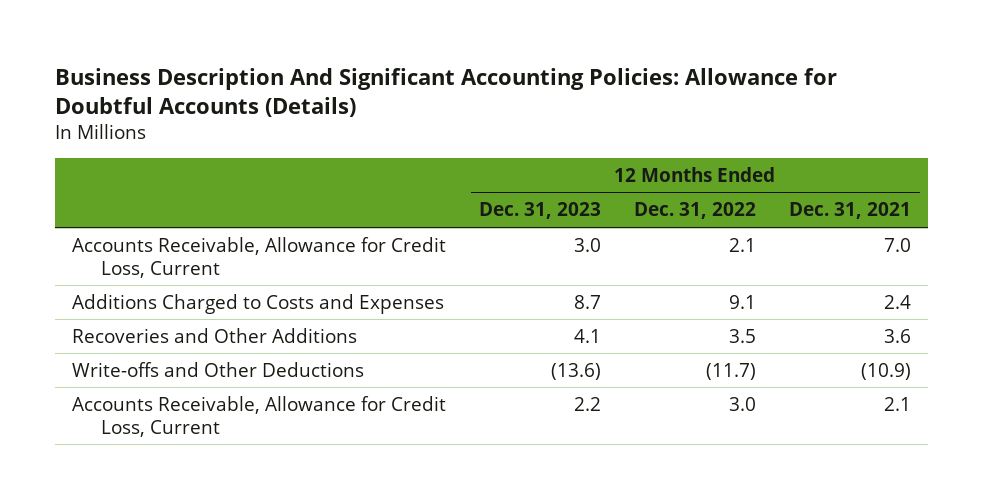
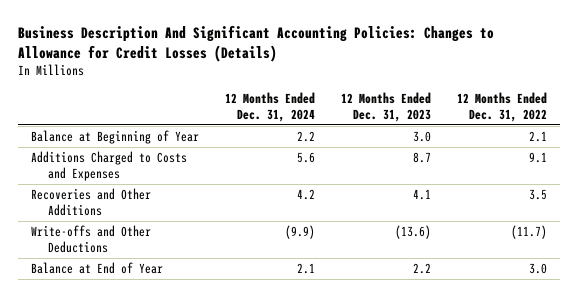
- Business Description And Significant Accounting Policies: Allowance for Doubtful Accounts (Details)
+ Business Description And Significant Accounting Policies: Changes to Allowance for Credit Losses (Details)
- | 12 Months Ended Dec. 31, 2023 | 12 Months Ended Dec. 31, 2022 | 12 Months Ended Dec. 31, 2021
+ | 12 Months Ended Dec. 31, 2024 | 12 Months Ended Dec. 31, 2023 | 12 Months Ended Dec. 31, 2022
- Accounts Receivable, Allowance for Credit Loss, Current | 3.0 | 2.1 | 7.0
+ Balance at Beginning of Year | 2.2 | 3.0 | 2.1
- Accounts Receivable, Allowance for Credit Loss, Current | 2.2 | 3.0 | 2.1
+ Balance at End of Year | 2.1 | 2.2 | 3.0

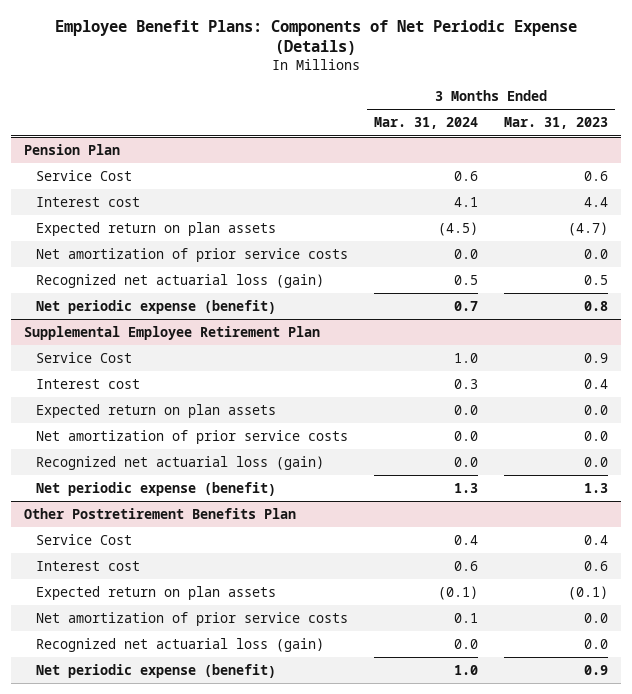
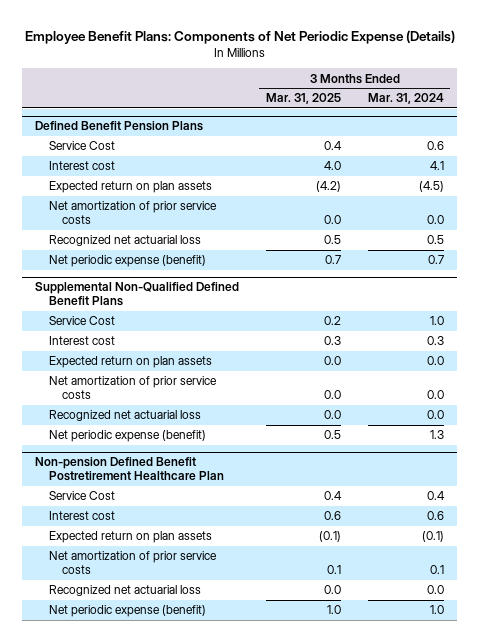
- | 3 Months Ended Mar. 31, 2024 | 3 Months Ended Mar. 31, 2023
+ | 3 Months Ended Mar. 31, 2025 | 3 Months Ended Mar. 31, 2024
- Pension Plan
+ Defined Benefit Pension Plans
- Recognized net actuarial loss (gain) | 0.5 | 0.5
+ Recognized net actuarial loss | 0.5 | 0.5
- Supplemental Employee Retirement Plan
+ Supplemental Non-Qualified Defined Benefit Plans
- Recognized net actuarial loss (gain) | 0.0 | 0.0
+ Recognized net actuarial loss | 0.0 | 0.0
- Other Postretirement Benefits Plan
+ Non-pension Defined Benefit Postretirement Healthcare Plan
- Recognized net actuarial loss (gain) | 0.0 | 0.0
+ Recognized net actuarial loss | 0.0 | 0.0

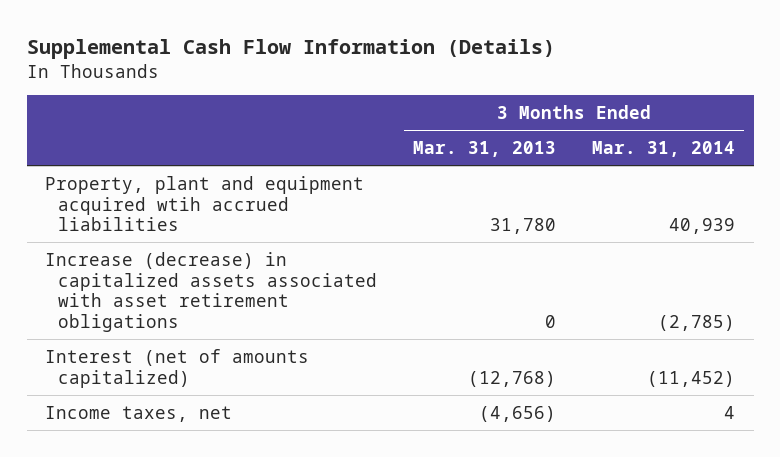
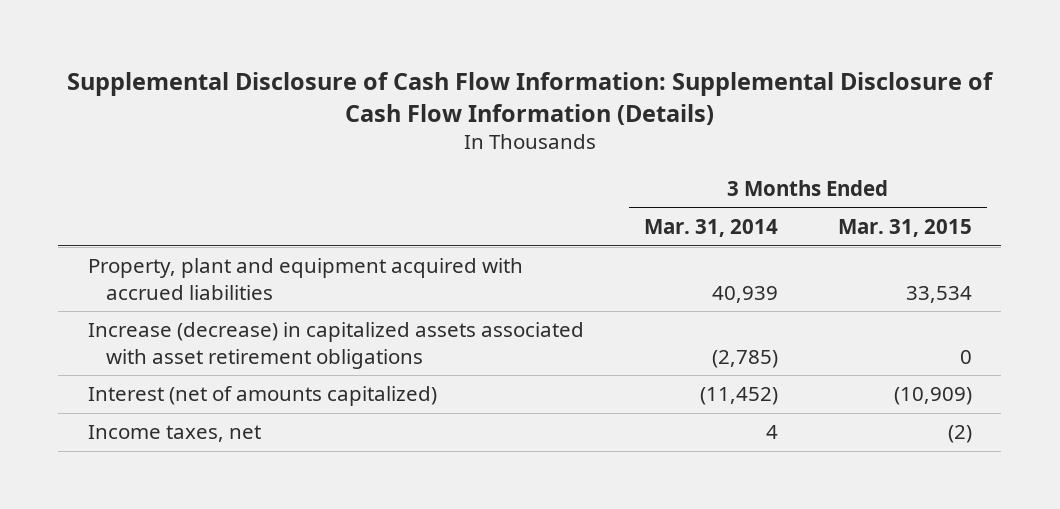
- Supplemental Cash Flow Information (Details)
+ Supplemental Disclosure of Cash Flow Information: Supplemental Disclosure of Cash Flow Information (Details)
- | 3 Months Ended Mar. 31, 2013 | 3 Months Ended Mar. 31, 2014
+ | 3 Months Ended Mar. 31, 2014 | 3 Months Ended Mar. 31, 2015
- Property, plant and equipment acquired wtih accrued liabilities | 31,780 | 40,939
+ Property, plant and equipment acquired with accrued liabilities | 40,939 | 33,534

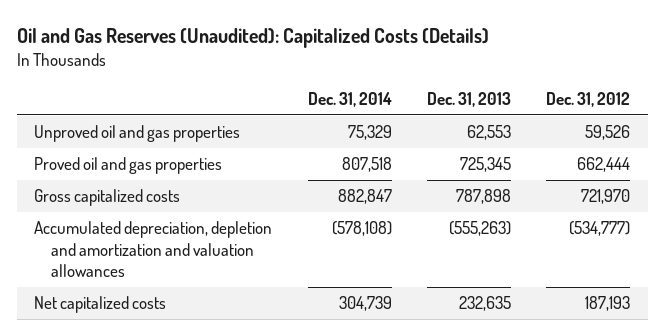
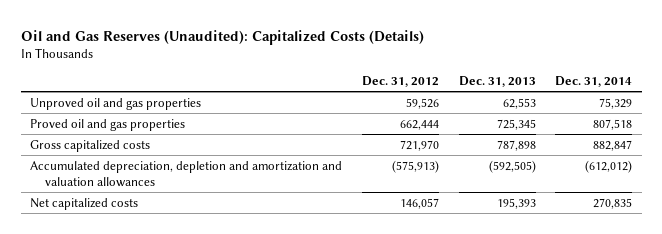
- | Dec. 31, 2014 | Dec. 31, 2013 | Dec. 31, 2012
+ | Dec. 31, 2012 | Dec. 31, 2013 | Dec. 31, 2014
- Accumulated depreciation, depletion and amortization and valuation allowances | (578,108) | (555,263) | (534,777)
- Net capitalized costs | 304,739 | 232,635 | 187,193
+ Accumulated depreciation, depletion and amortization and valuation allowances | (575,913) | (592,505) | (612,012)
+ Net capitalized costs | 146,057 | 195,393 | 270,835

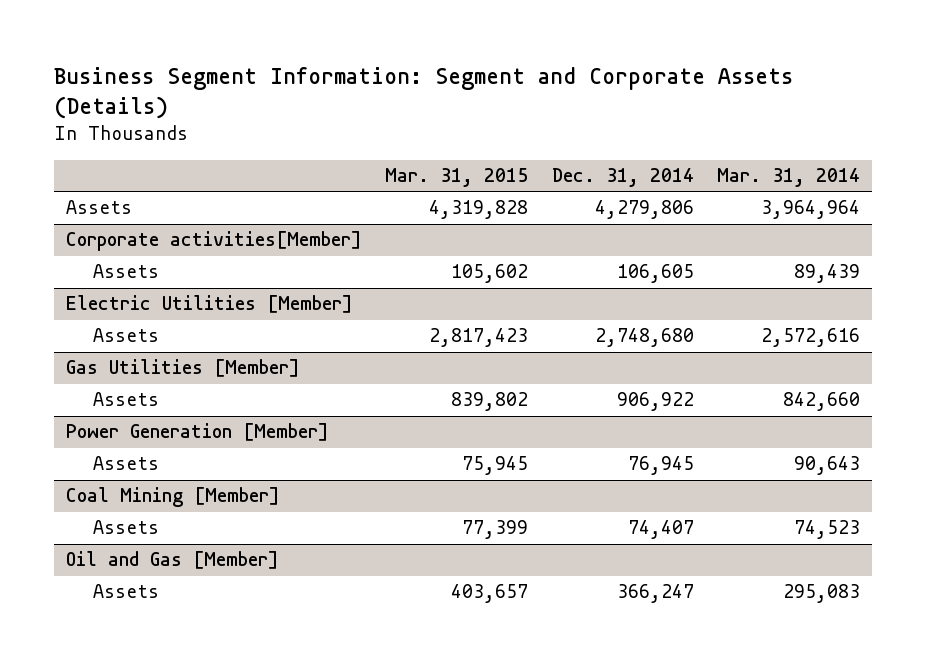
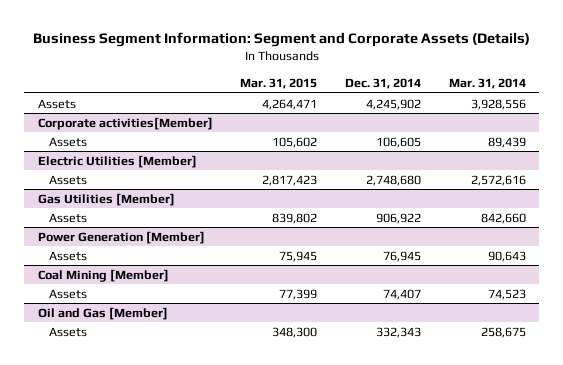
- Assets | 4,319,828 | 4,279,806 | 3,964,964
+ Assets | 4,264,471 | 4,245,902 | 3,928,556
@ Oil and Gas [Member]
- Assets | 403,657 | 366,247 | 295,083
+ Assets | 348,300 | 332,343 | 258,675

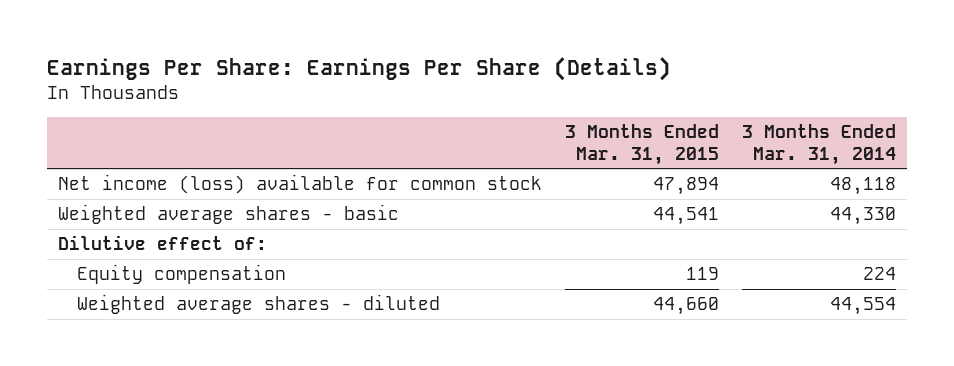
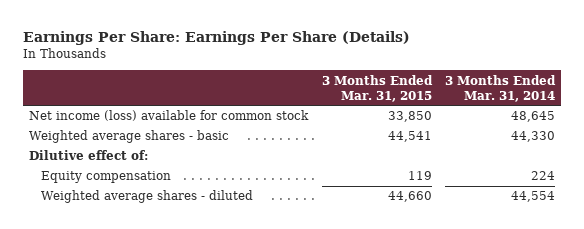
- Net income (loss) available for common stock | 47,894 | 48,118
+ Net income (loss) available for common stock | 33,850 | 48,645

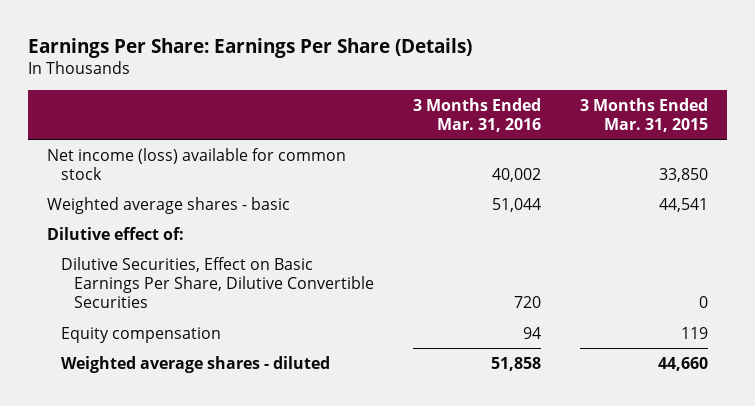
- | 3 Months Ended Mar. 31, 2015 | 3 Months Ended Mar. 31, 2014
+ | 3 Months Ended Mar. 31, 2016 | 3 Months Ended Mar. 31, 2015
+ Dilutive Securities, Effect on Basic Earnings Per Share, Dilutive Convertible Securities | 720 | 0

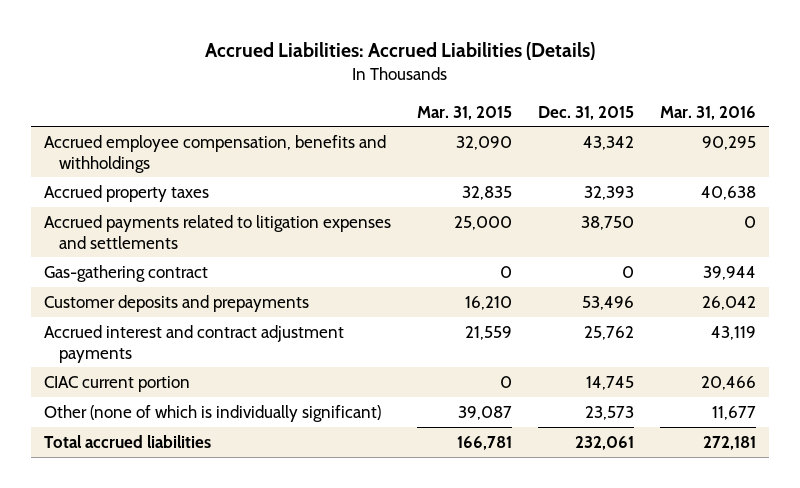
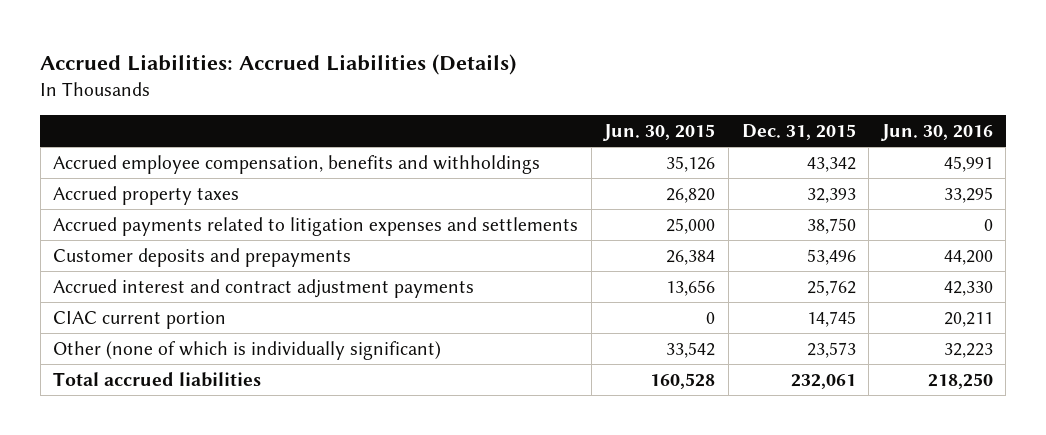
- | Mar. 31, 2015 | Dec. 31, 2015 | Mar. 31, 2016
+ | Jun. 30, 2015 | Dec. 31, 2015 | Jun. 30, 2016
- Gas-gathering contract | 0 | 0 | 39,944

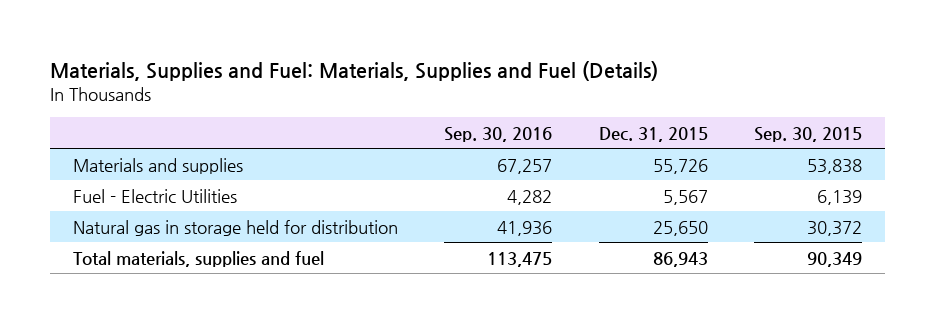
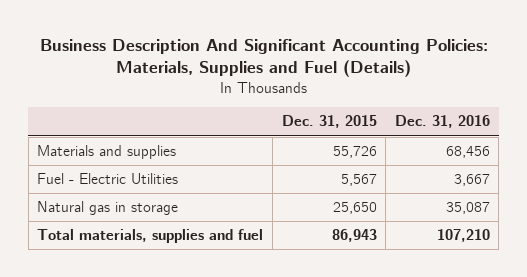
- Materials, Supplies and Fuel: Materials, Supplies and Fuel (Details)
+ Business Description And Significant Accounting Policies: Materials, Supplies and Fuel (Details)
- | Sep. 30, 2016 | Dec. 31, 2015 | Sep. 30, 2015
+ | Dec. 31, 2015 | Dec. 31, 2016
- Natural gas in storage held for distribution | 41,936 | 25,650 | 30,372
+ Natural gas in storage | 25,650 | 35,087

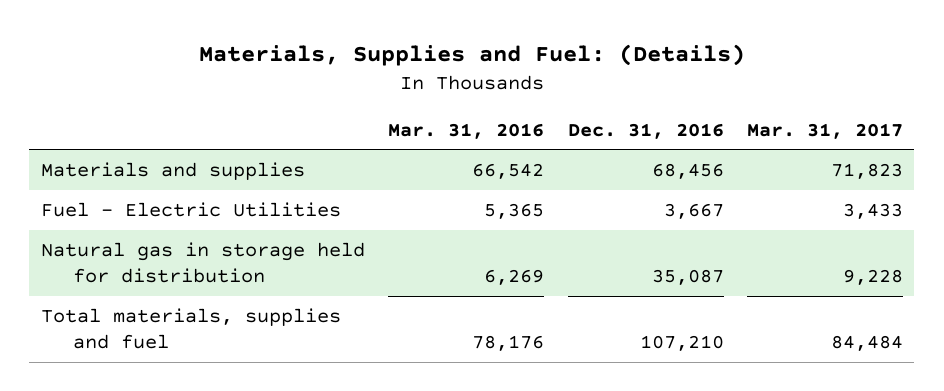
- Business Description And Significant Accounting Policies: Materials, Supplies and Fuel (Details)
+ Materials, Supplies and Fuel: (Details)
- | Dec. 31, 2015 | Dec. 31, 2016
+ | Mar. 31, 2016 | Dec. 31, 2016 | Mar. 31, 2017
- Natural gas in storage | 25,650 | 35,087
+ Natural gas in storage held for distribution | 6,269 | 35,087 | 9,228

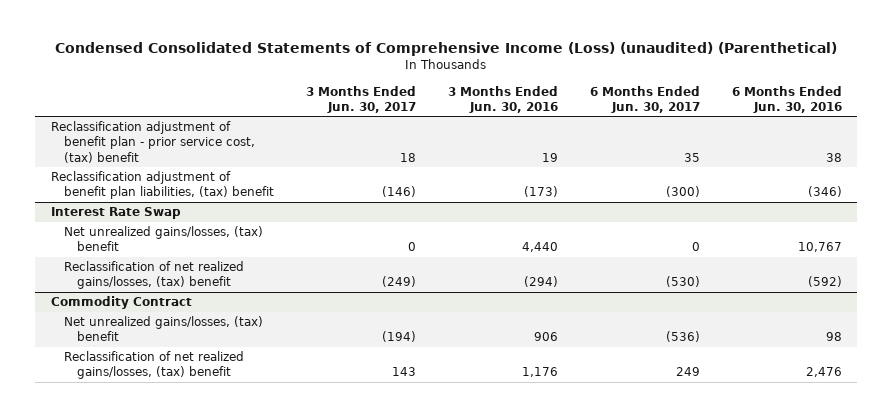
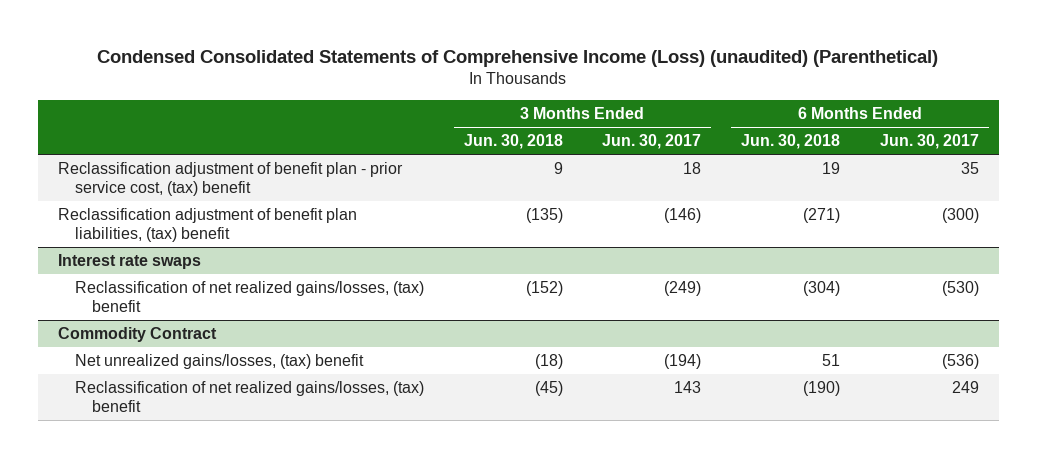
- | 3 Months Ended Jun. 30, 2017 | 3 Months Ended Jun. 30, 2016 | 6 Months Ended Jun. 30, 2017 | 6 Months Ended Jun. 30, 2016
+ | 3 Months Ended Jun. 30, 2018 | 3 Months Ended Jun. 30, 2017 | 6 Months Ended Jun. 30, 2018 | 6 Months Ended Jun. 30, 2017
- Interest Rate Swap
- Net unrealized gains/losses, (tax) benefit | 0 | 4,440 | 0 | 10,767
+ Interest rate swaps

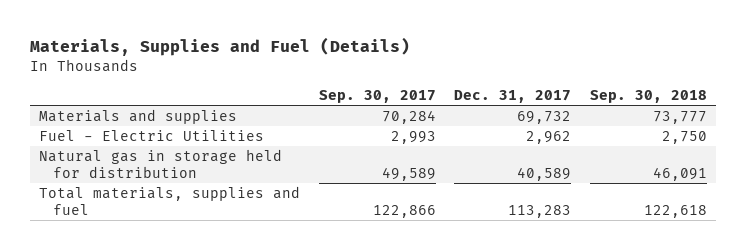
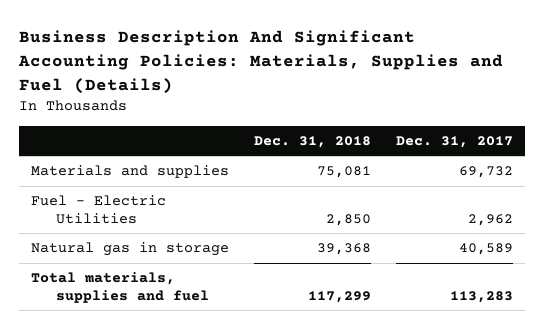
- Materials, Supplies and Fuel (Details)
+ Business Description And Significant Accounting Policies: Materials, Supplies and Fuel (Details)
- | Sep. 30, 2017 | Dec. 31, 2017 | Sep. 30, 2018
+ | Dec. 31, 2018 | Dec. 31, 2017
- Natural gas in storage held for distribution | 49,589 | 40,589 | 46,091
+ Natural gas in storage | 39,368 | 40,589

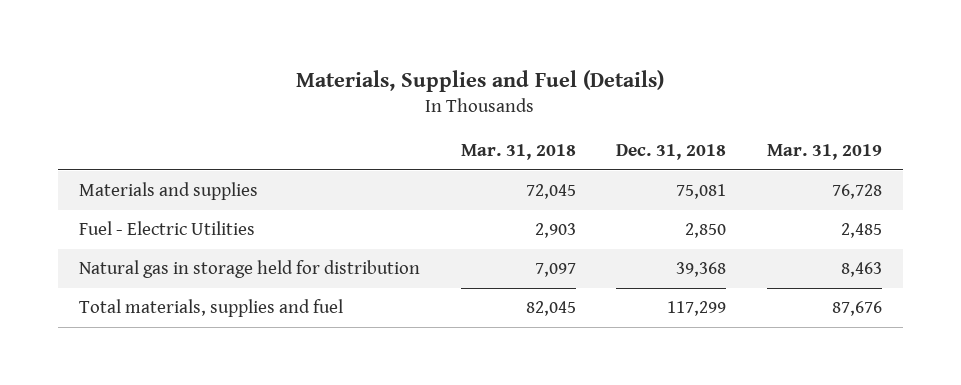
- Business Description And Significant Accounting Policies: Materials, Supplies and Fuel (Details)
+ Materials, Supplies and Fuel (Details)
- | Dec. 31, 2018 | Dec. 31, 2017
+ | Mar. 31, 2018 | Dec. 31, 2018 | Mar. 31, 2019
- Natural gas in storage | 39,368 | 40,589
+ Natural gas in storage held for distribution | 7,097 | 39,368 | 8,463

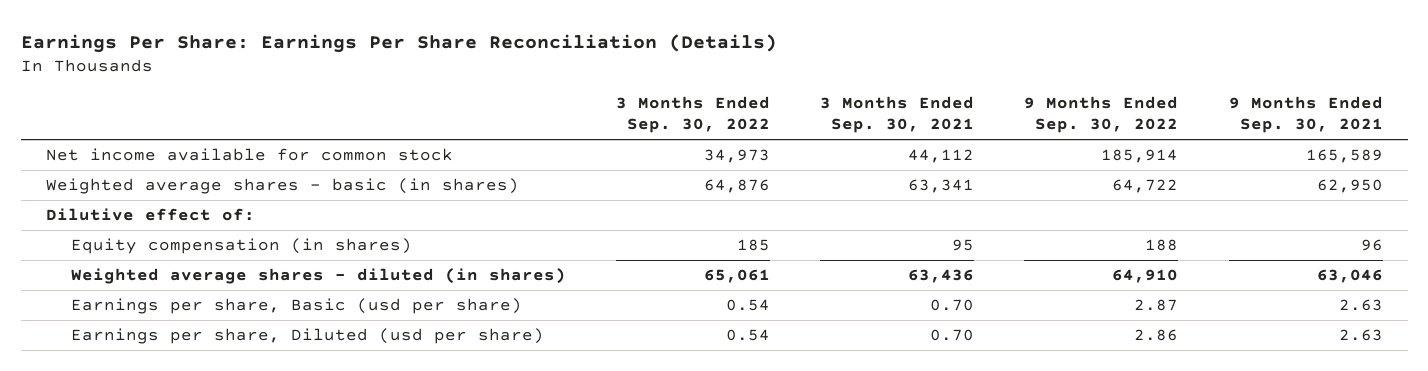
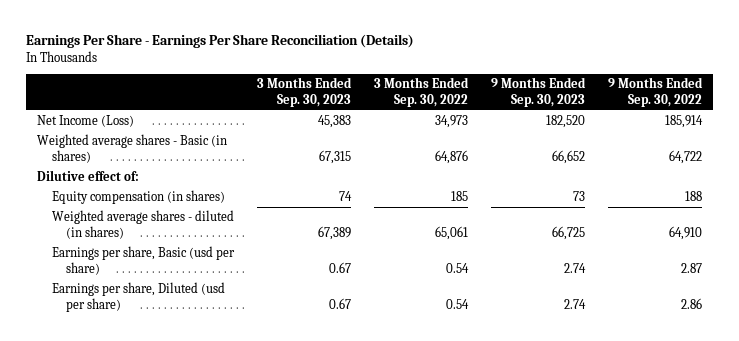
- Earnings Per Share: Earnings Per Share Reconciliation (Details)
+ Earnings Per Share - Earnings Per Share Reconciliation (Details)
- | 3 Months Ended Sep. 30, 2022 | 3 Months Ended Sep. 30, 2021 | 9 Months Ended Sep. 30, 2022 | 9 Months Ended Sep. 30, 2021
+ | 3 Months Ended Sep. 30, 2023 | 3 Months Ended Sep. 30, 2022 | 9 Months Ended Sep. 30, 2023 | 9 Months Ended Sep. 30, 2022
- Net income available for common stock | 34,973 | 44,112 | 185,914 | 165,589
- Weighted average shares - basic (in shares) | 64,876 | 63,341 | 64,722 | 62,950
+ Net Income (Loss) | 45,383 | 34,973 | 182,520 | 185,914
+ Weighted average shares - Basic (in shares) | 67,315 | 64,876 | 66,652 | 64,722

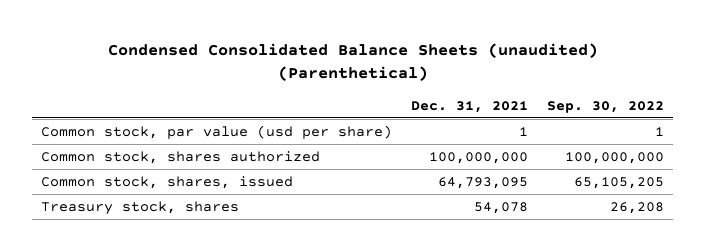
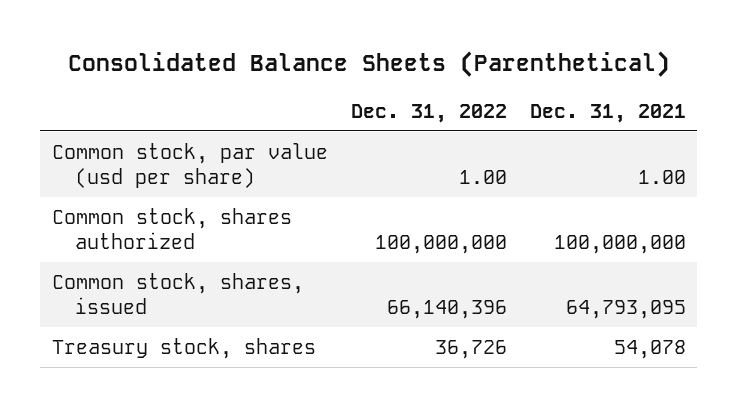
- Condensed Consolidated Balance Sheets (unaudited) (Parenthetical)
+ Consolidated Balance Sheets (Parenthetical)
- | Dec. 31, 2021 | Sep. 30, 2022
+ | Dec. 31, 2022 | Dec. 31, 2021
- Common stock, par value (usd per share) | 1 | 1
+ Common stock, par value (usd per share) | 1.00 | 1.00

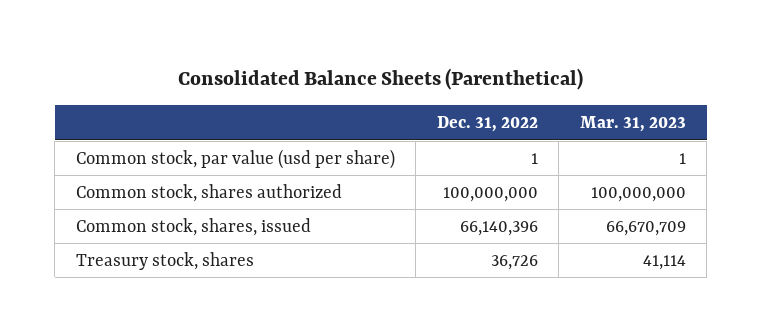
- | Dec. 31, 2022 | Dec. 31, 2021
+ | Dec. 31, 2022 | Mar. 31, 2023
- Common stock, par value (usd per share) | 1.00 | 1.00
+ Common stock, par value (usd per share) | 1 | 1

